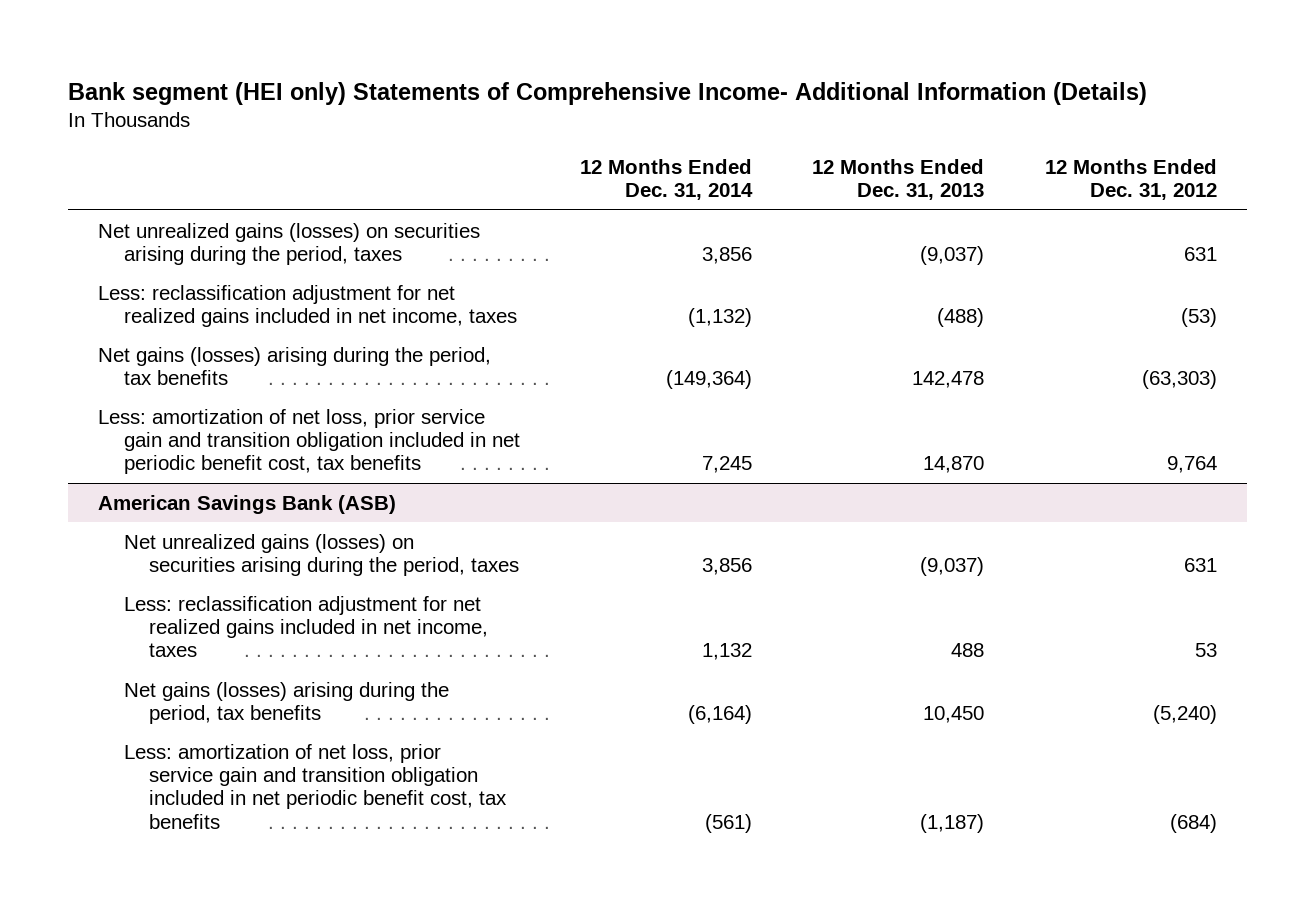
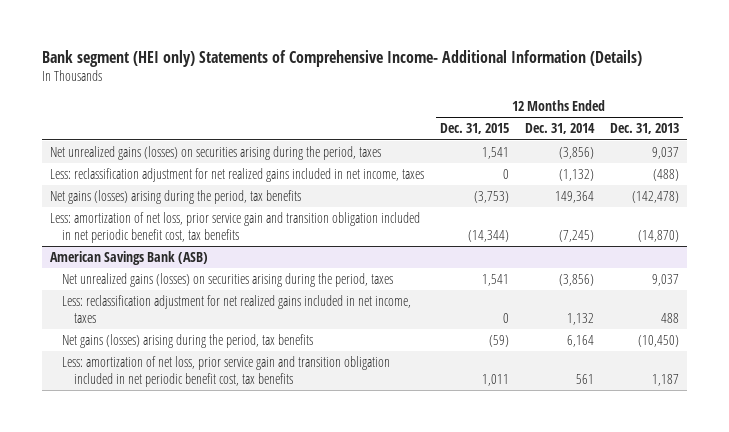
- | 12 Months Ended Dec. 31, 2014 | 12 Months Ended Dec. 31, 2013 | 12 Months Ended Dec. 31, 2012
+ | 12 Months Ended Dec. 31, 2015 | 12 Months Ended Dec. 31, 2014 | 12 Months Ended Dec. 31, 2013
- Net unrealized gains (losses) on securities arising during the period, taxes | 3,856 | (9,037) | 631
+ Net unrealized gains (losses) on securities arising during the period, taxes | 1,541 | (3,856) | 9,037
- Net gains (losses) arising during the period, tax benefits | (149,364) | 142,478 | (63,303)
- Less: amortization of net loss, prior service gain and transition obligation included in net periodic benefit cost, tax benefits | 7,245 | 14,870 | 9,764
+ Net gains (losses) arising during the period, tax benefits | (3,753) | 149,364 | (142,478)
+ Less: amortization of net loss, prior service gain and transition obligation included in net periodic benefit cost, tax benefits | (14,344) | (7,245) | (14,870)
@ American Savings Bank (ASB)
- Net unrealized gains (losses) on securities arising during the period, taxes | 3,856 | (9,037) | 631
+ Net unrealized gains (losses) on securities arising during the period, taxes | 1,541 | (3,856) | 9,037
- Net gains (losses) arising during the period, tax benefits | (6,164) | 10,450 | (5,240)
- Less: amortization of net loss, prior service gain and transition obligation included in net periodic benefit cost, tax benefits | (561) | (1,187) | (684)
+ Net gains (losses) arising during the period, tax benefits | (59) | 6,164 | (10,450)
+ Less: amortization of net loss, prior service gain and transition obligation included in net periodic benefit cost, tax benefits | 1,011 | 561 | 1,187

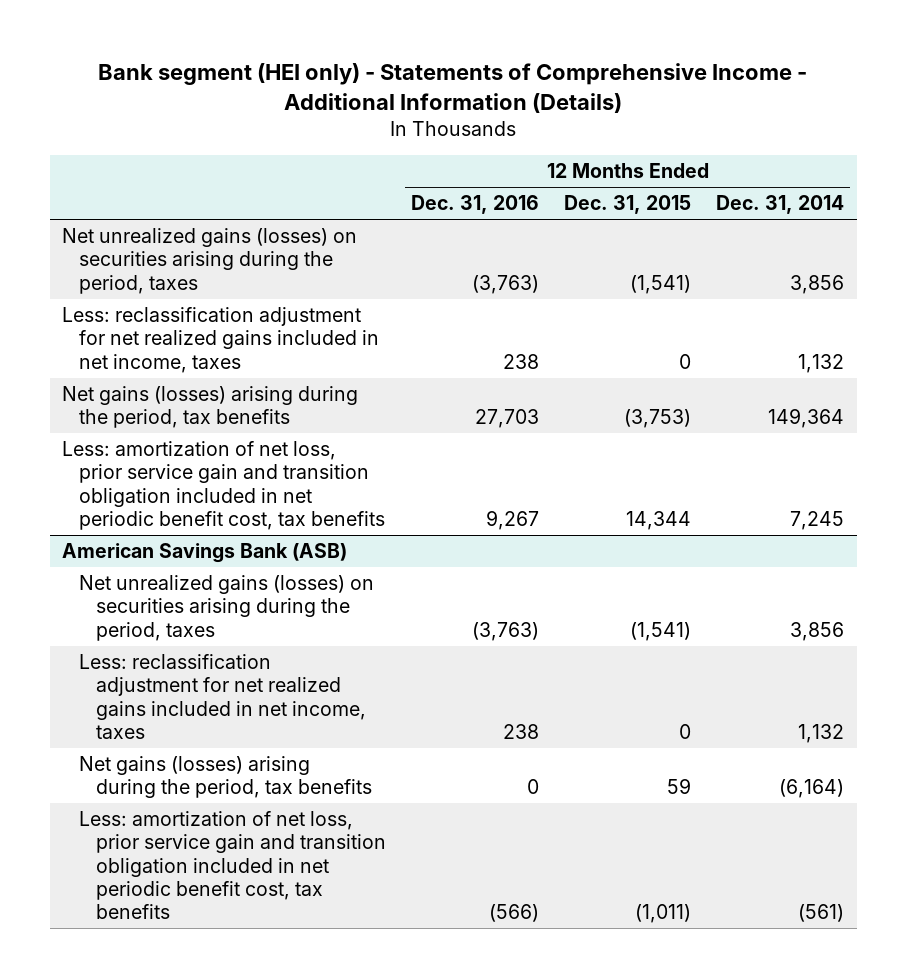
- Bank segment (HEI only) Statements of Comprehensive Income- Additional Information (Details)
+ Bank segment (HEI only) - Statements of Comprehensive Income - Additional Information (Details)
- | 12 Months Ended Dec. 31, 2015 | 12 Months Ended Dec. 31, 2014 | 12 Months Ended Dec. 31, 2013
+ | 12 Months Ended Dec. 31, 2016 | 12 Months Ended Dec. 31, 2015 | 12 Months Ended Dec. 31, 2014
- Net unrealized gains (losses) on securities arising during the period, taxes | 1,541 | (3,856) | 9,037
- Less: reclassification adjustment for net realized gains included in net income, taxes | 0 | (1,132) | (488)
+ Net unrealized gains (losses) on securities arising during the period, taxes | (3,763) | (1,541) | 3,856
+ Less: reclassification adjustment for net realized gains included in net income, taxes | 238 | 0 | 1,132
- Less: amortization of net loss, prior service gain and transition obligation included in net periodic benefit cost, tax benefits | (14,344) | (7,245) | (14,870)
+ Less: amortization of net loss, prior service gain and transition obligation included in net periodic benefit cost, tax benefits | 9,267 | 14,344 | 7,245
@ American Savings Bank (ASB)
- Net unrealized gains (losses) on securities arising during the period, taxes | 1,541 | (3,856) | 9,037
+ Net unrealized gains (losses) on securities arising during the period, taxes | (3,763) | (1,541) | 3,856
- Net gains (losses) arising during the period, tax benefits | (59) | 6,164 | (10,450)
- Less: amortization of net loss, prior service gain and transition obligation included in net periodic benefit cost, tax benefits | 1,011 | 561 | 1,187
+ Net gains (losses) arising during the period, tax benefits | 0 | 59 | (6,164)
+ Less: amortization of net loss, prior service gain and transition obligation included in net periodic benefit cost, tax benefits | (566) | (1,011) | (561)

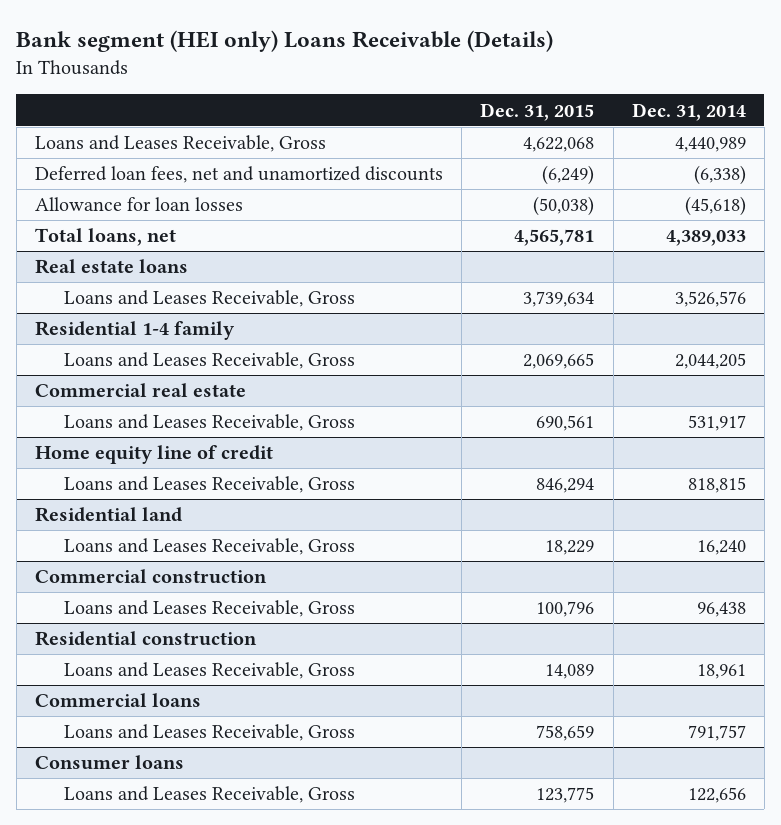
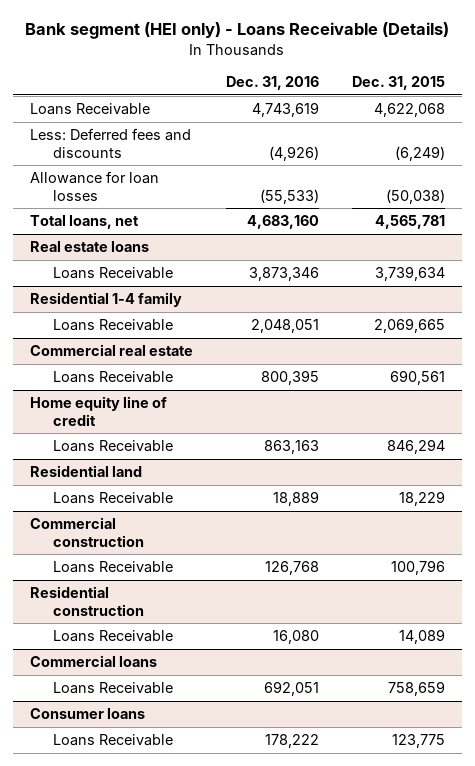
- Bank segment (HEI only) Loans Receivable (Details)
+ Bank segment (HEI only) - Loans Receivable (Details)
- | Dec. 31, 2015 | Dec. 31, 2014
+ | Dec. 31, 2016 | Dec. 31, 2015
- Loans and Leases Receivable, Gross | 4,622,068 | 4,440,989
- Deferred loan fees, net and unamortized discounts | (6,249) | (6,338)
+ Loans Receivable | 4,743,619 | 4,622,068
+ Less: Deferred fees and discounts | (4,926) | (6,249)
@ Real estate loans
- Loans and Leases Receivable, Gross | 3,739,634 | 3,526,576
+ Loans Receivable | 3,873,346 | 3,739,634
@ Residential 1-4 family
- Loans and Leases Receivable, Gross | 2,069,665 | 2,044,205
+ Loans Receivable | 2,048,051 | 2,069,665
@ Commercial real estate
- Loans and Leases Receivable, Gross | 690,561 | 531,917
+ Loans Receivable | 800,395 | 690,561
@ Home equity line of credit
- Loans and Leases Receivable, Gross | 846,294 | 818,815
+ Loans Receivable | 863,163 | 846,294
@ Residential land
- Loans and Leases Receivable, Gross | 18,229 | 16,240
+ Loans Receivable | 18,889 | 18,229
@ Commercial construction
- Loans and Leases Receivable, Gross | 100,796 | 96,438
+ Loans Receivable | 126,768 | 100,796
@ Residential construction
- Loans and Leases Receivable, Gross | 14,089 | 18,961
+ Loans Receivable | 16,080 | 14,089
@ Commercial loans
- Loans and Leases Receivable, Gross | 758,659 | 791,757
+ Loans Receivable | 692,051 | 758,659
@ Consumer loans
- Loans and Leases Receivable, Gross | 123,775 | 122,656
+ Loans Receivable | 178,222 | 123,775

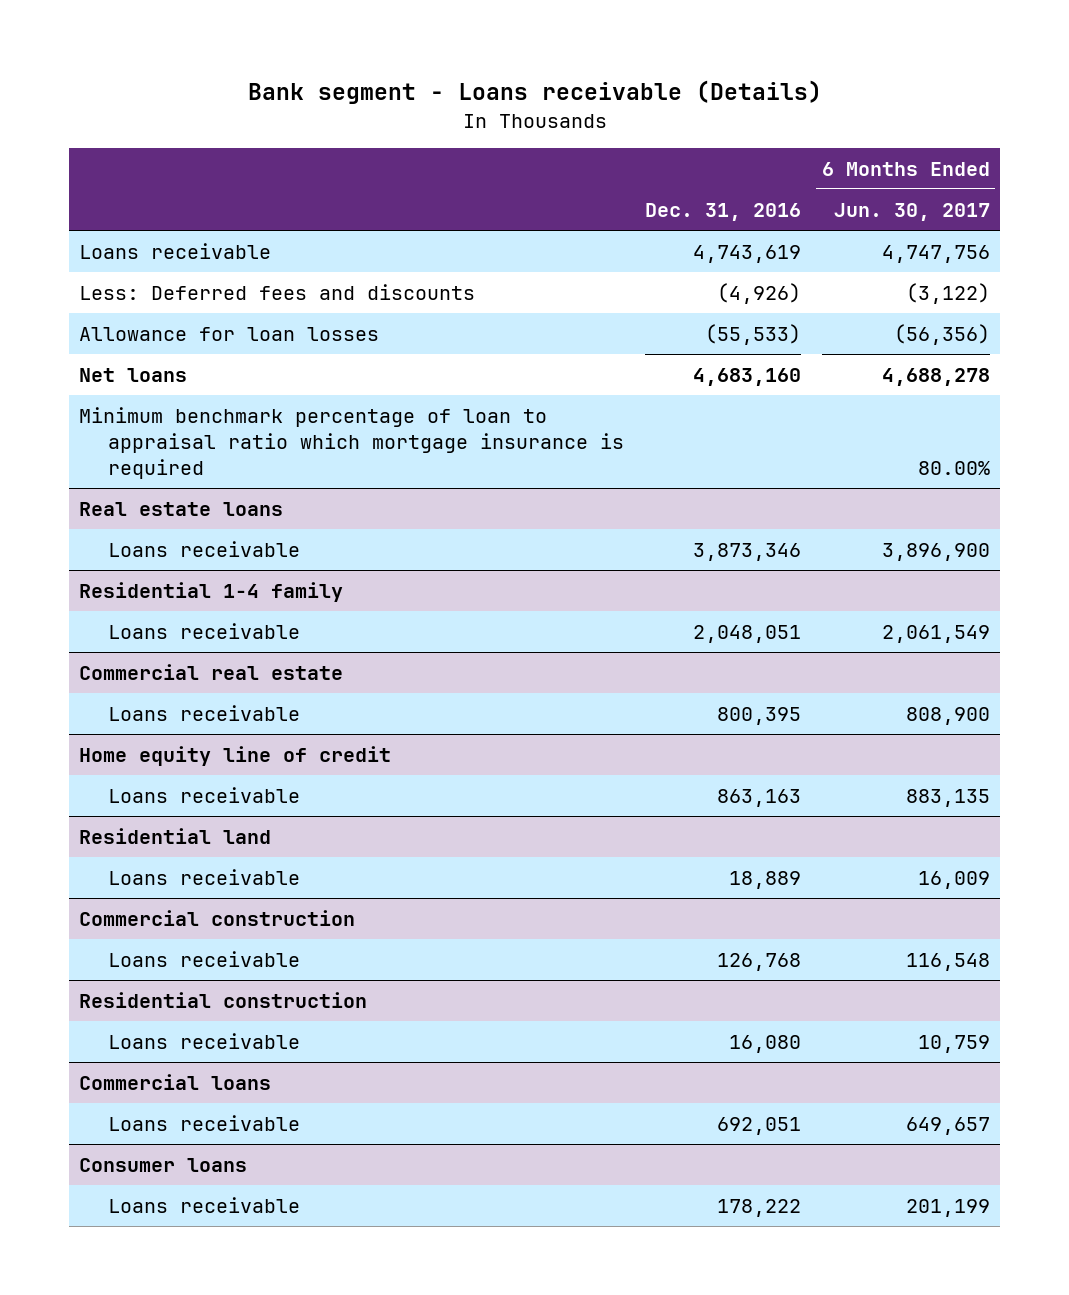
- Bank segment (HEI only) - Loans Receivable (Details)
+ Bank segment - Loans receivable (Details)
- | Dec. 31, 2016 | Dec. 31, 2015
+ | Dec. 31, 2016 | 6 Months Ended Jun. 30, 2017
- Loans Receivable | 4,743,619 | 4,622,068
+ Loans receivable | 4,743,619 | 4,747,756
- Total loans, net | 4,683,160 | 4,565,781
+ Net loans | 4,683,160 | 4,688,278
+ Minimum benchmark percentage of loan to appraisal ratio which mortgage insurance is required | | 80.00%
@ Real estate loans
- Loans Receivable | 3,873,346 | 3,739,634
+ Loans receivable | 3,873,346 | 3,896,900
@ Residential 1-4 family
- Loans Receivable | 2,048,051 | 2,069,665
+ Loans receivable | 2,048,051 | 2,061,549
@ Commercial real estate
- Loans Receivable | 800,395 | 690,561
+ Loans receivable | 800,395 | 808,900
@ Home equity line of credit
- Loans Receivable | 863,163 | 846,294
+ Loans receivable | 863,163 | 883,135
@ Residential land
- Loans Receivable | 18,889 | 18,229
+ Loans receivable | 18,889 | 16,009
@ Commercial construction
- Loans Receivable | 126,768 | 100,796
+ Loans receivable | 126,768 | 116,548
@ Residential construction
- Loans Receivable | 16,080 | 14,089
+ Loans receivable | 16,080 | 10,759
@ Commercial loans
- Loans Receivable | 692,051 | 758,659
+ Loans receivable | 692,051 | 649,657
@ Consumer loans
- Loans Receivable | 178,222 | 123,775
+ Loans receivable | 178,222 | 201,199

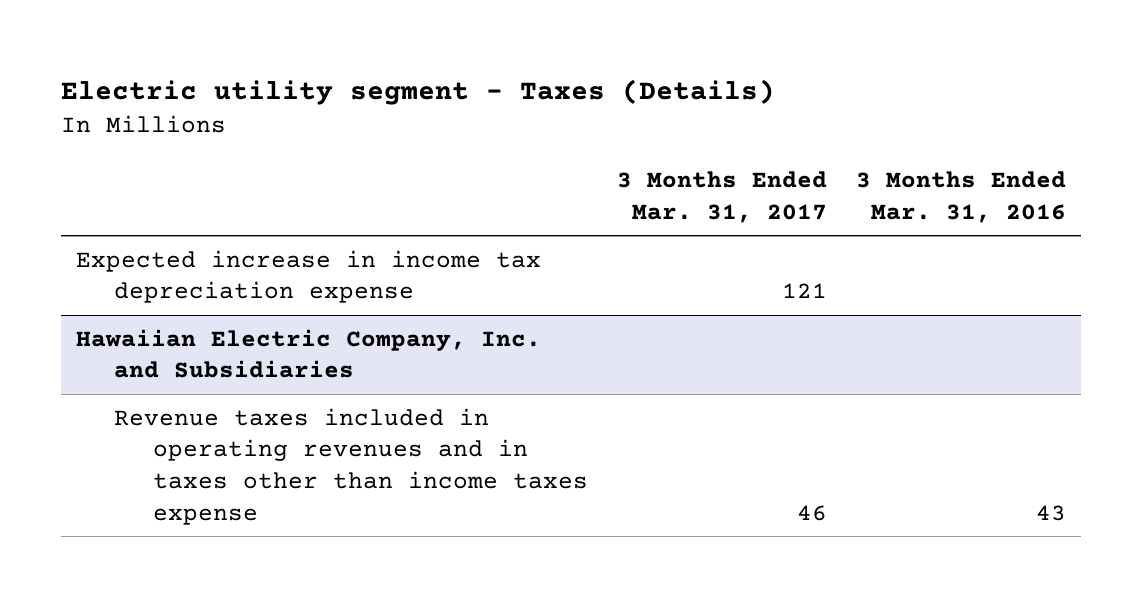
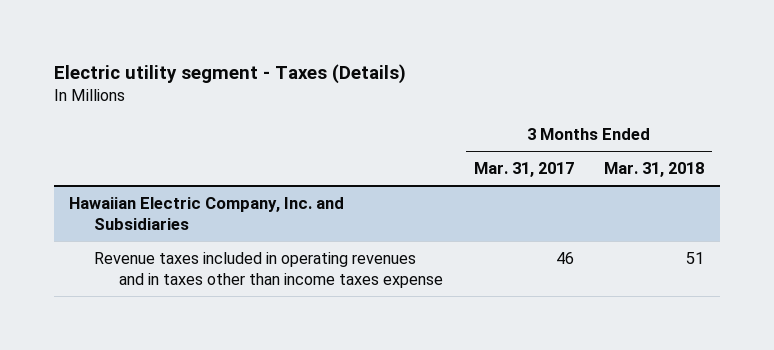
- | 3 Months Ended Mar. 31, 2017 | 3 Months Ended Mar. 31, 2016
+ | 3 Months Ended Mar. 31, 2017 | 3 Months Ended Mar. 31, 2018
- Expected increase in income tax depreciation expense | 121 |

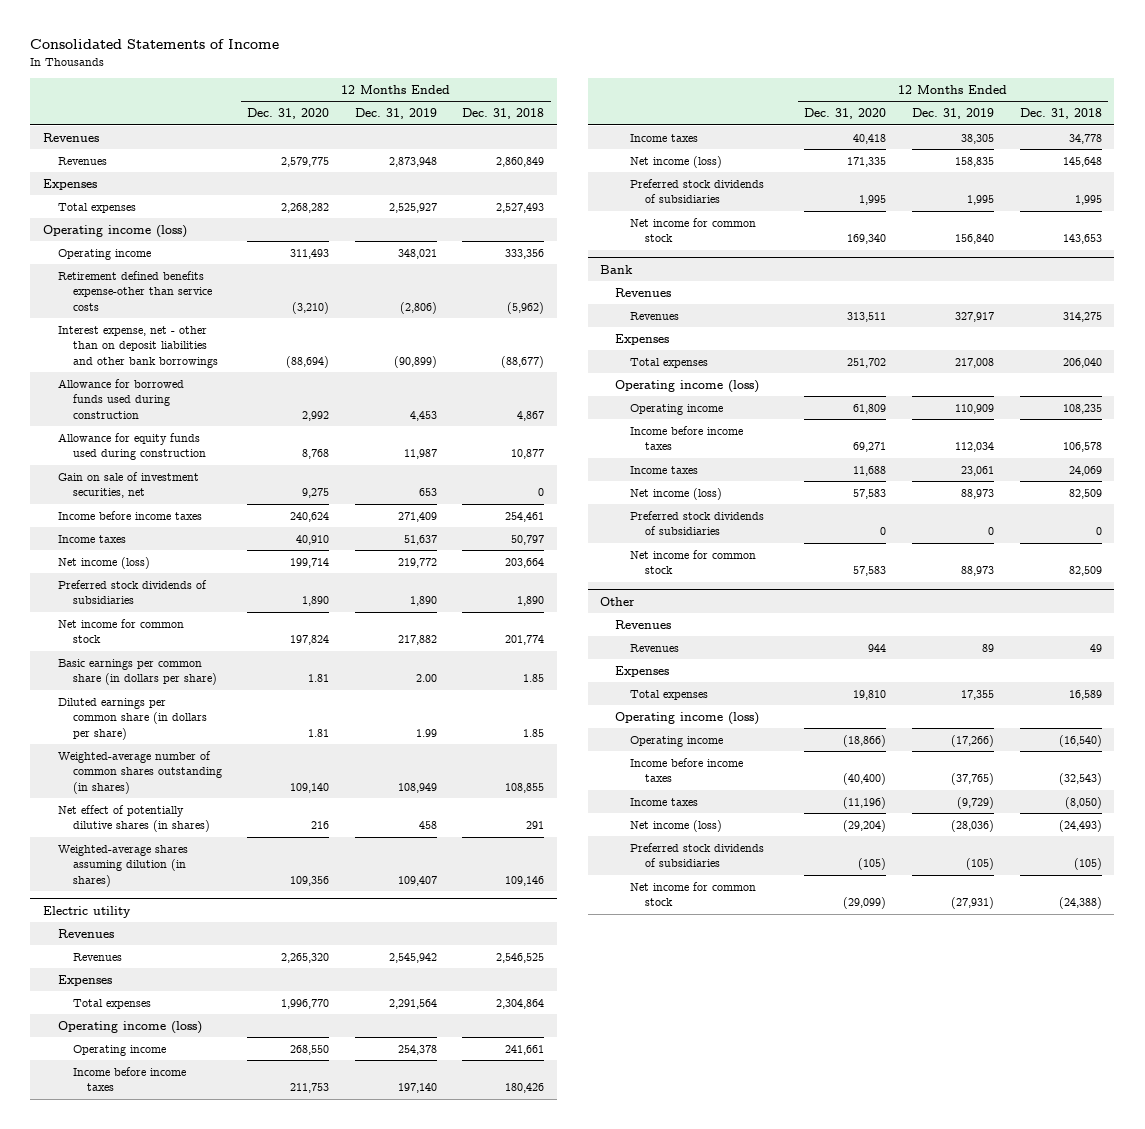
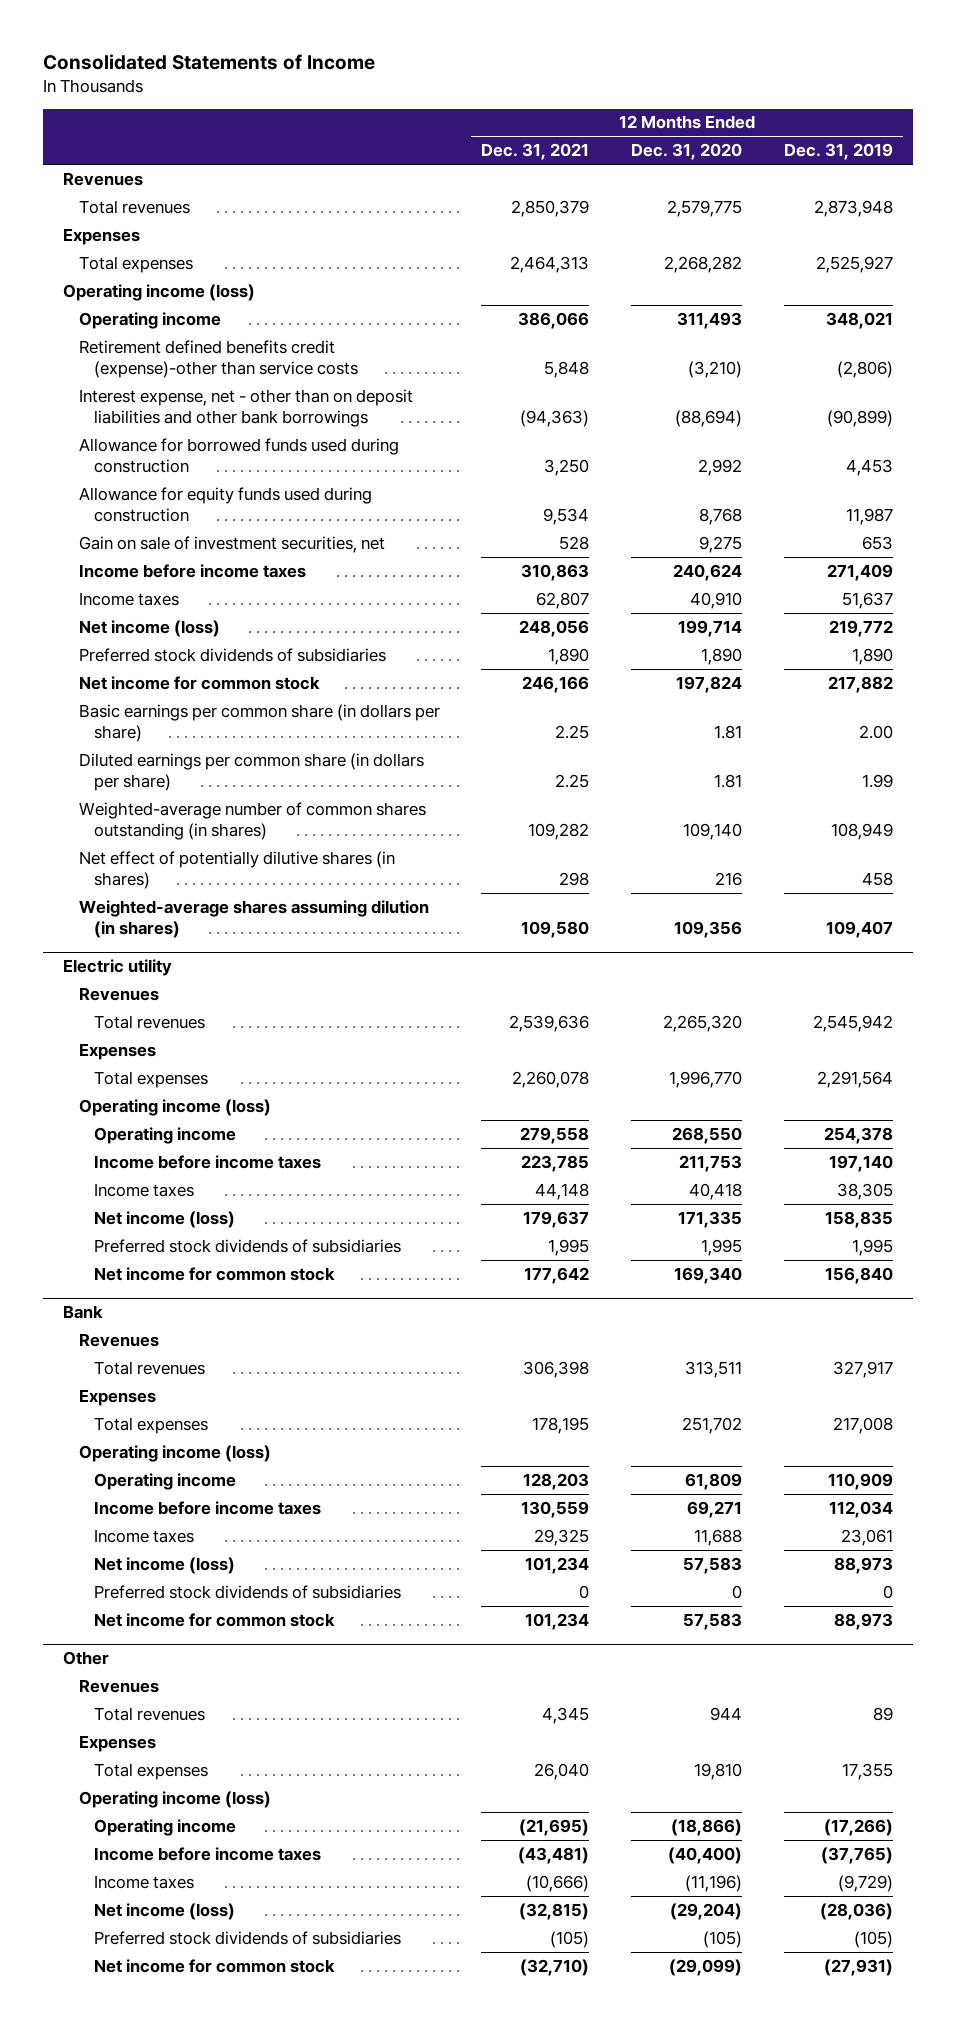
- | 12 Months Ended Dec. 31, 2020 | 12 Months Ended Dec. 31, 2019 | 12 Months Ended Dec. 31, 2018
+ | 12 Months Ended Dec. 31, 2021 | 12 Months Ended Dec. 31, 2020 | 12 Months Ended Dec. 31, 2019
- Revenues | 2,579,775 | 2,873,948 | 2,860,849
+ Total revenues | 2,850,379 | 2,579,775 | 2,873,948
- Retirement defined benefits expense-other than service costs | (3,210) | (2,806) | (5,962)
+ Retirement defined benefits credit (expense)-other than service costs | 5,848 | (3,210) | (2,806)
@ Electric utility
- Revenues | 2,265,320 | 2,545,942 | 2,546,525
+ Total revenues | 2,539,636 | 2,265,320 | 2,545,942
@ Bank
- Revenues | 313,511 | 327,917 | 314,275
+ Total revenues | 306,398 | 313,511 | 327,917
@ Other
- Revenues | 944 | 89 | 49
+ Total revenues | 4,345 | 944 | 89

